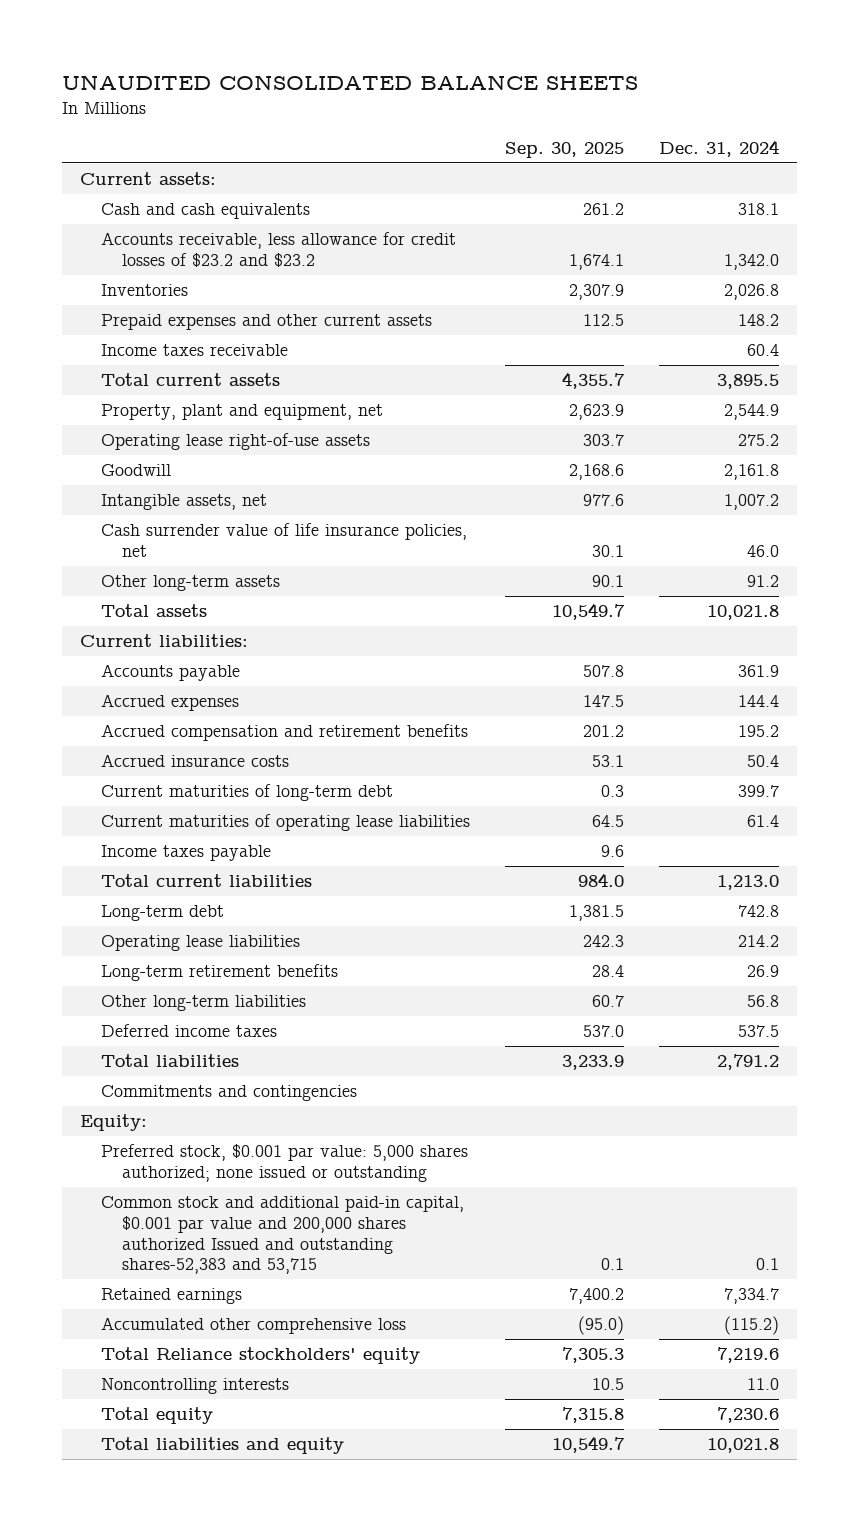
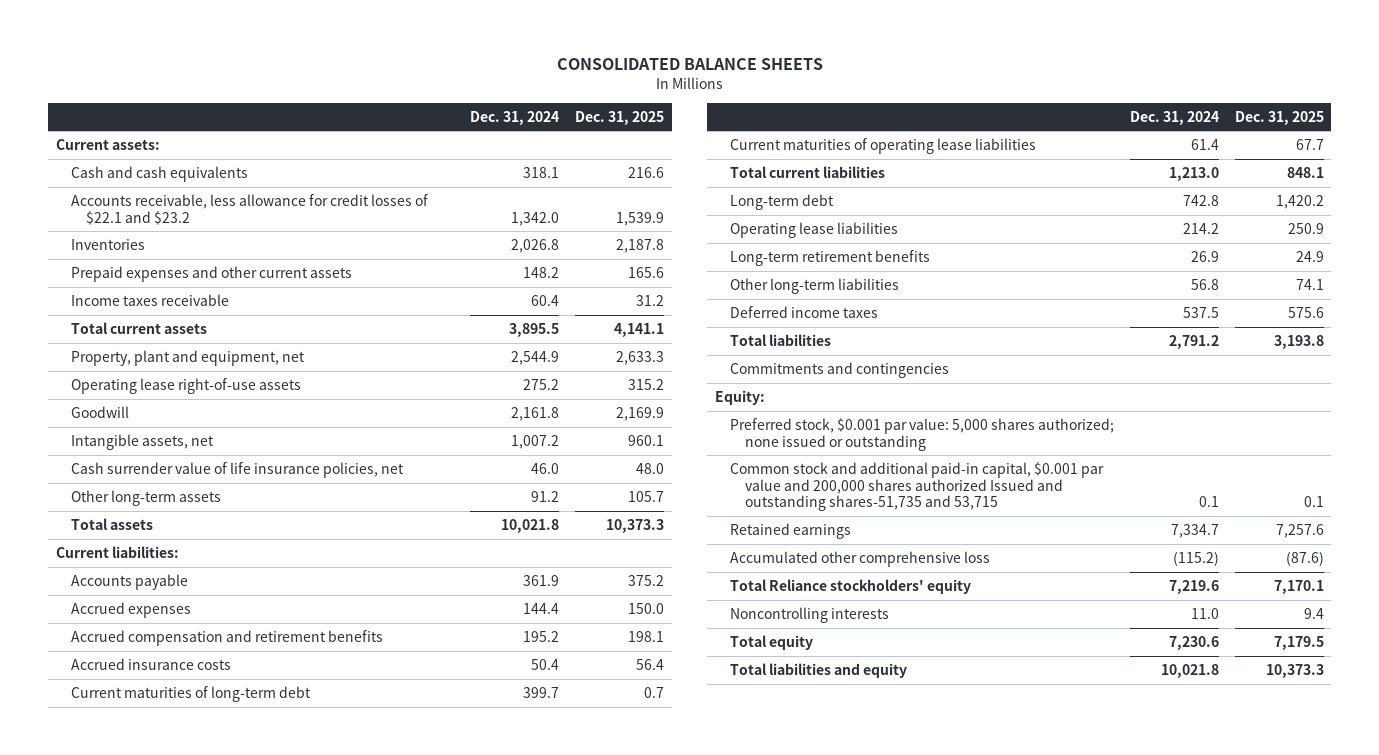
- UNAUDITED CONSOLIDATED BALANCE SHEETS
+ CONSOLIDATED BALANCE SHEETS
- | Sep. 30, 2025 | Dec. 31, 2024
+ | Dec. 31, 2024 | Dec. 31, 2025
- Accounts receivable, less allowance for credit losses of $23.2 and $23.2 | 1,674.1 | 1,342.0
+ Accounts receivable, less allowance for credit losses of $22.1 and $23.2 | 1,342.0 | 1,539.9
- Income taxes payable | 9.6 |
- Common stock and additional paid-in capital, $0.001 par value and 200,000 shares authorized Issued and outstanding shares-52,383 and 53,715 | 0.1 | 0.1
+ Common stock and additional paid-in capital, $0.001 par value and 200,000 shares authorized Issued and outstanding shares-51,735 and 53,715 | 0.1 | 0.1

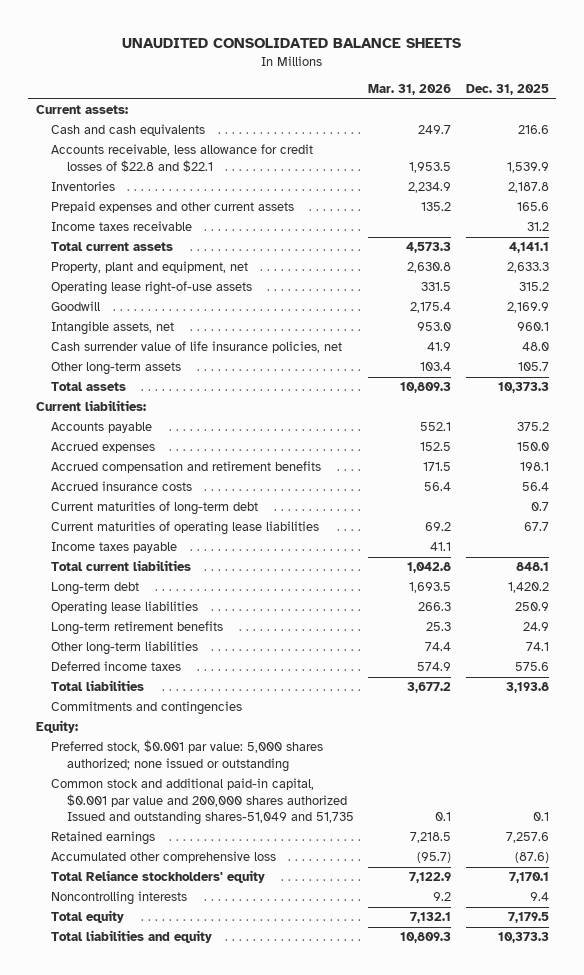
- CONSOLIDATED BALANCE SHEETS
+ UNAUDITED CONSOLIDATED BALANCE SHEETS
- | Dec. 31, 2024 | Dec. 31, 2025
+ | Mar. 31, 2026 | Dec. 31, 2025
- Accounts receivable, less allowance for credit losses of $22.1 and $23.2 | 1,342.0 | 1,539.9
+ Accounts receivable, less allowance for credit losses of $22.8 and $22.1 | 1,953.5 | 1,539.9
+ Income taxes payable | 41.1 |
- Common stock and additional paid-in capital, $0.001 par value and 200,000 shares authorized Issued and outstanding shares-51,735 and 53,715 | 0.1 | 0.1
+ Common stock and additional paid-in capital, $0.001 par value and 200,000 shares authorized Issued and outstanding shares-51,049 and 51,735 | 0.1 | 0.1

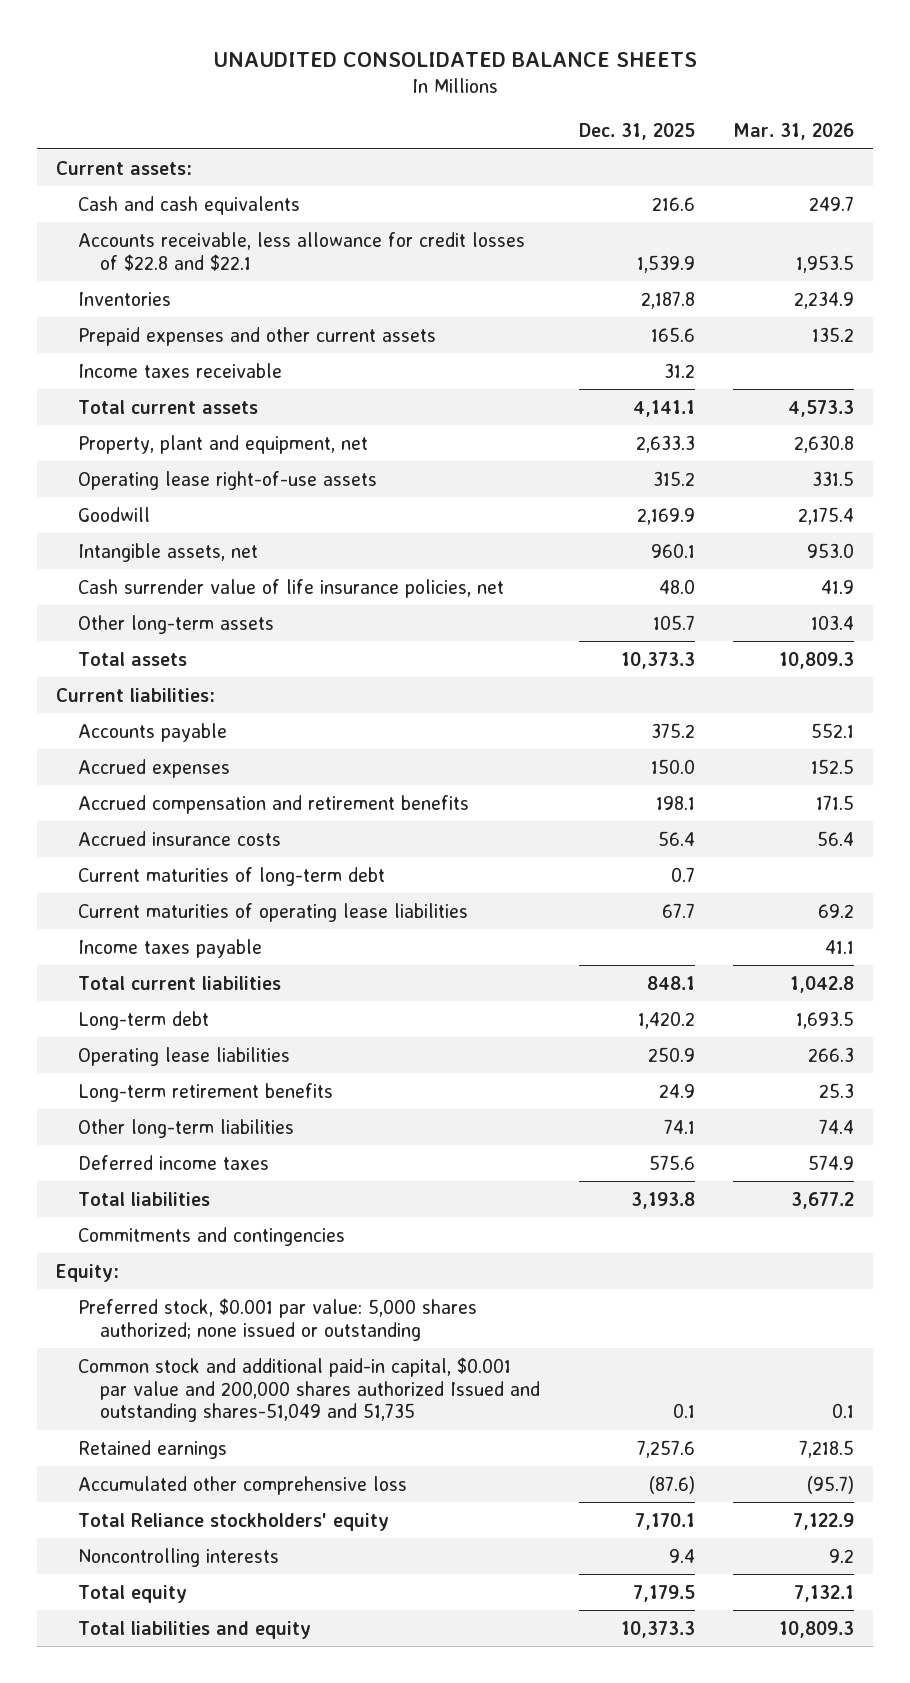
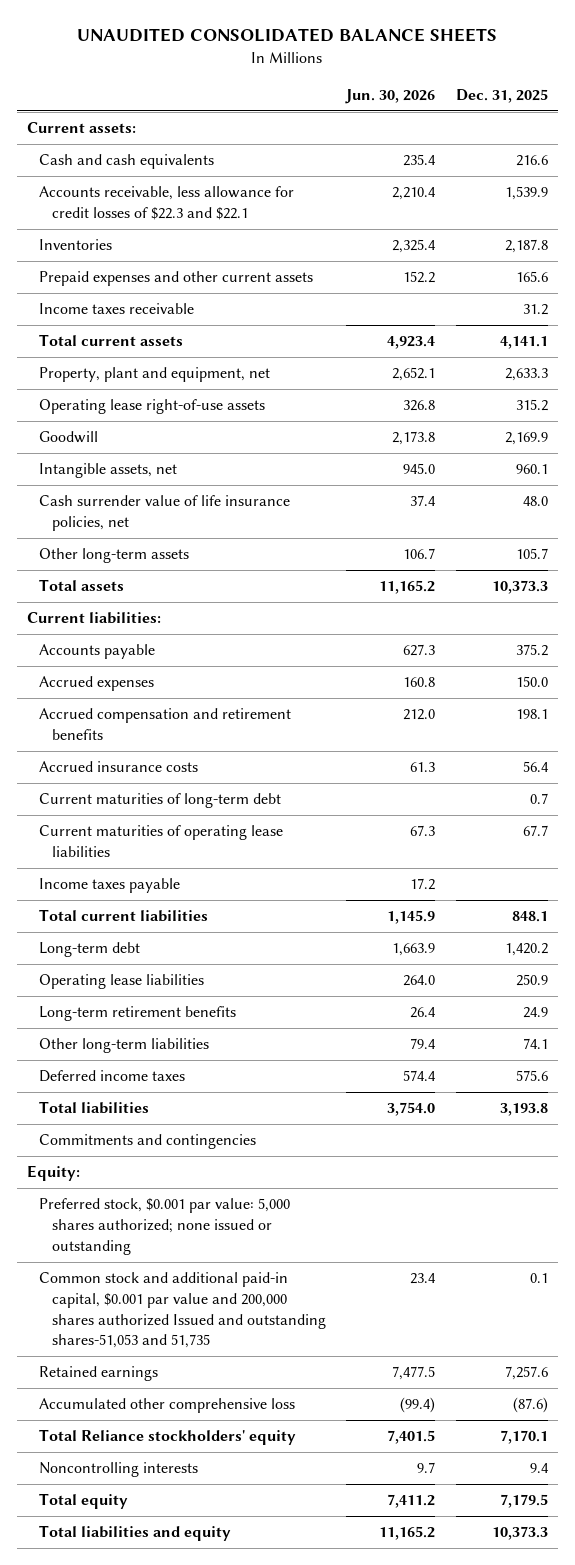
- | Dec. 31, 2025 | Mar. 31, 2026
+ | Jun. 30, 2026 | Dec. 31, 2025
- Accounts receivable, less allowance for credit losses of $22.8 and $22.1 | 1,539.9 | 1,953.5
+ Accounts receivable, less allowance for credit losses of $22.3 and $22.1 | 2,210.4 | 1,539.9
- Common stock and additional paid-in capital, $0.001 par value and 200,000 shares authorized Issued and outstanding shares-51,049 and 51,735 | 0.1 | 0.1
+ Common stock and additional paid-in capital, $0.001 par value and 200,000 shares authorized Issued and outstanding shares-51,053 and 51,735 | 23.4 | 0.1

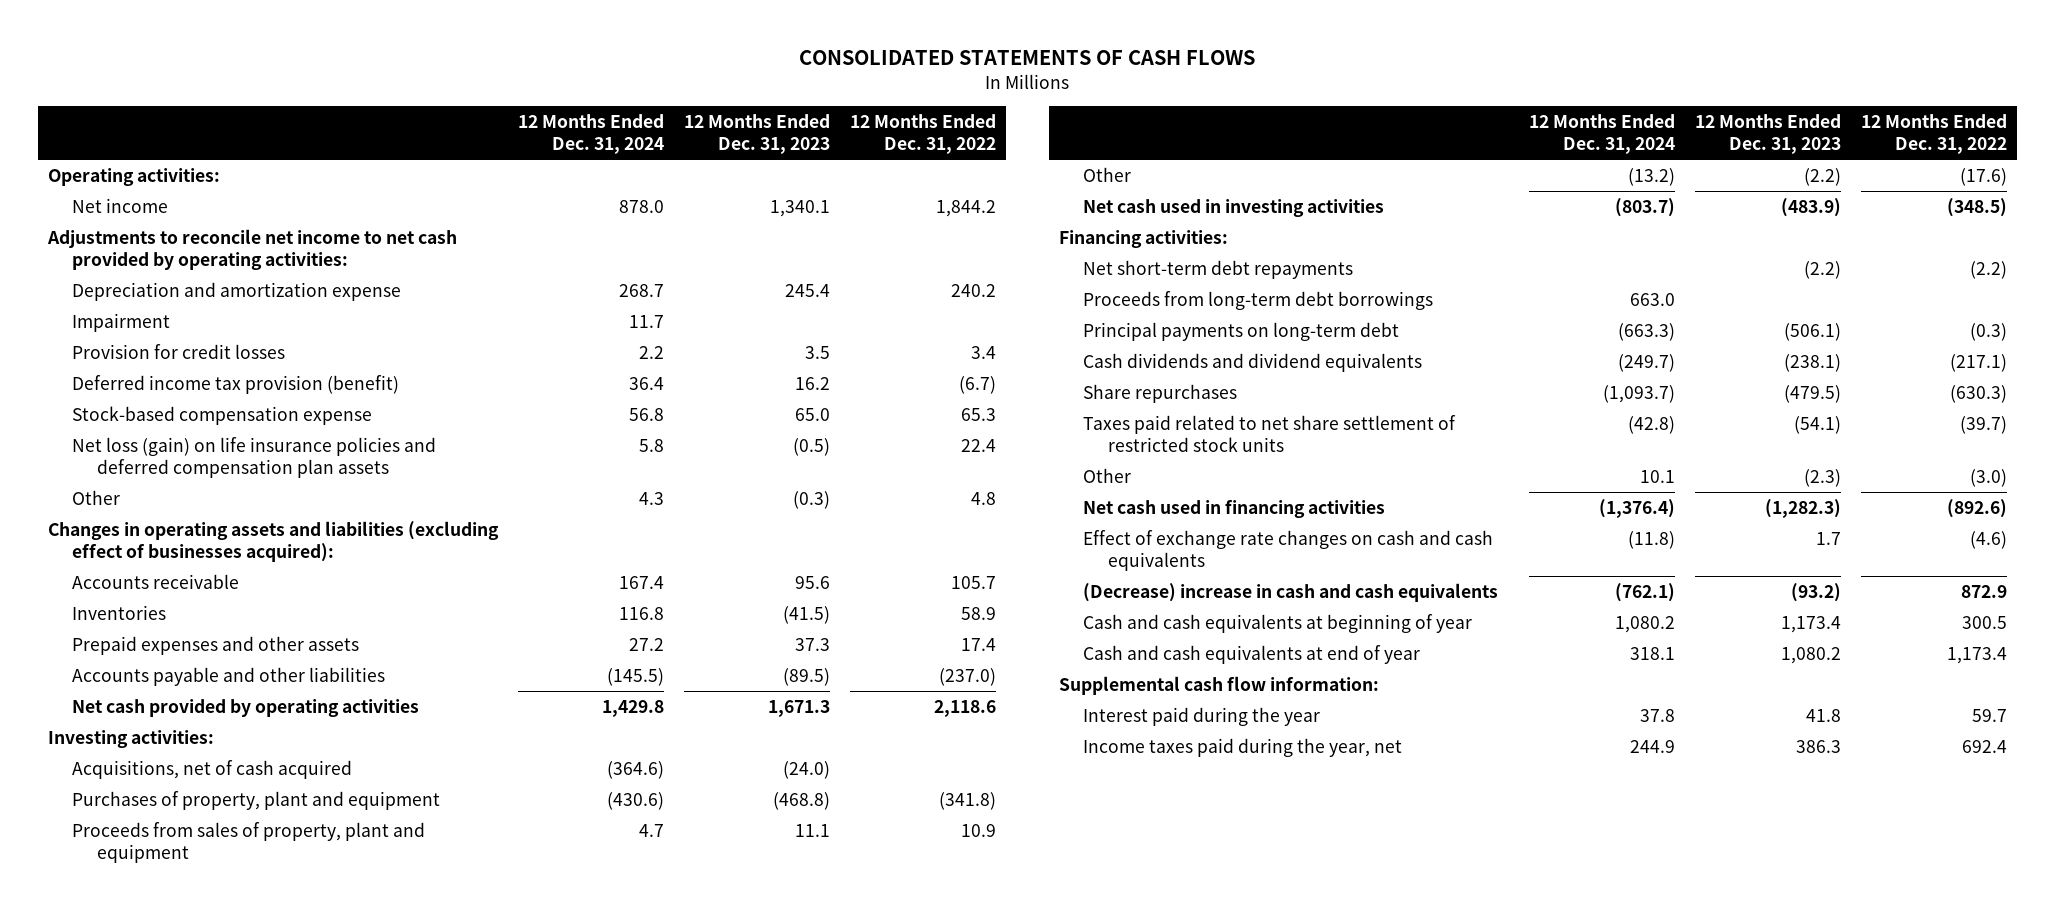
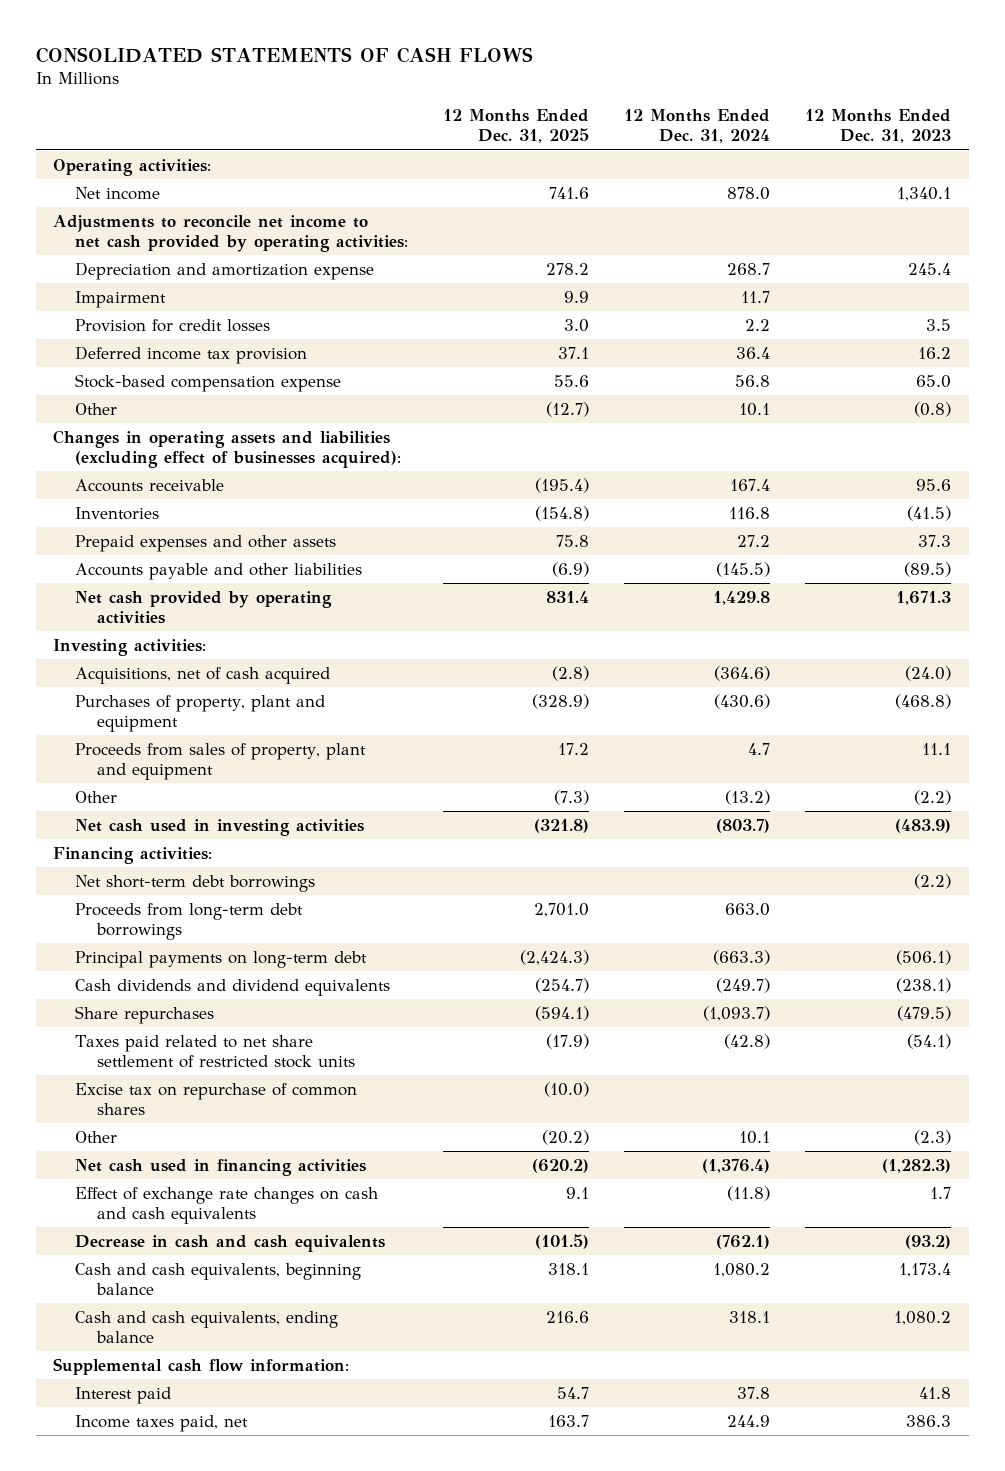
- | 12 Months Ended Dec. 31, 2024 | 12 Months Ended Dec. 31, 2023 | 12 Months Ended Dec. 31, 2022
+ | 12 Months Ended Dec. 31, 2025 | 12 Months Ended Dec. 31, 2024 | 12 Months Ended Dec. 31, 2023
- Deferred income tax provision (benefit) | 36.4 | 16.2 | (6.7)
+ Deferred income tax provision | 37.1 | 36.4 | 16.2
- Net loss (gain) on life insurance policies and deferred compensation plan assets | 5.8 | (0.5) | 22.4
- Other | 4.3 | (0.3) | 4.8
+ Other | (12.7) | 10.1 | (0.8)
- Net short-term debt repayments | | (2.2) | (2.2)
+ Net short-term debt borrowings | | | (2.2)
+ Excise tax on repurchase of common shares | (10.0) | |
- (Decrease) increase in cash and cash equivalents | (762.1) | (93.2) | 872.9
- Cash and cash equivalents at beginning of year | 1,080.2 | 1,173.4 | 300.5
- Cash and cash equivalents at end of year | 318.1 | 1,080.2 | 1,173.4
+ Decrease in cash and cash equivalents | (101.5) | (762.1) | (93.2)
+ Cash and cash equivalents, beginning balance | 318.1 | 1,080.2 | 1,173.4
+ Cash and cash equivalents, ending balance | 216.6 | 318.1 | 1,080.2
- Interest paid during the year | 37.8 | 41.8 | 59.7
- Income taxes paid during the year, net | 244.9 | 386.3 | 692.4
+ Interest paid | 54.7 | 37.8 | 41.8
+ Income taxes paid, net | 163.7 | 244.9 | 386.3

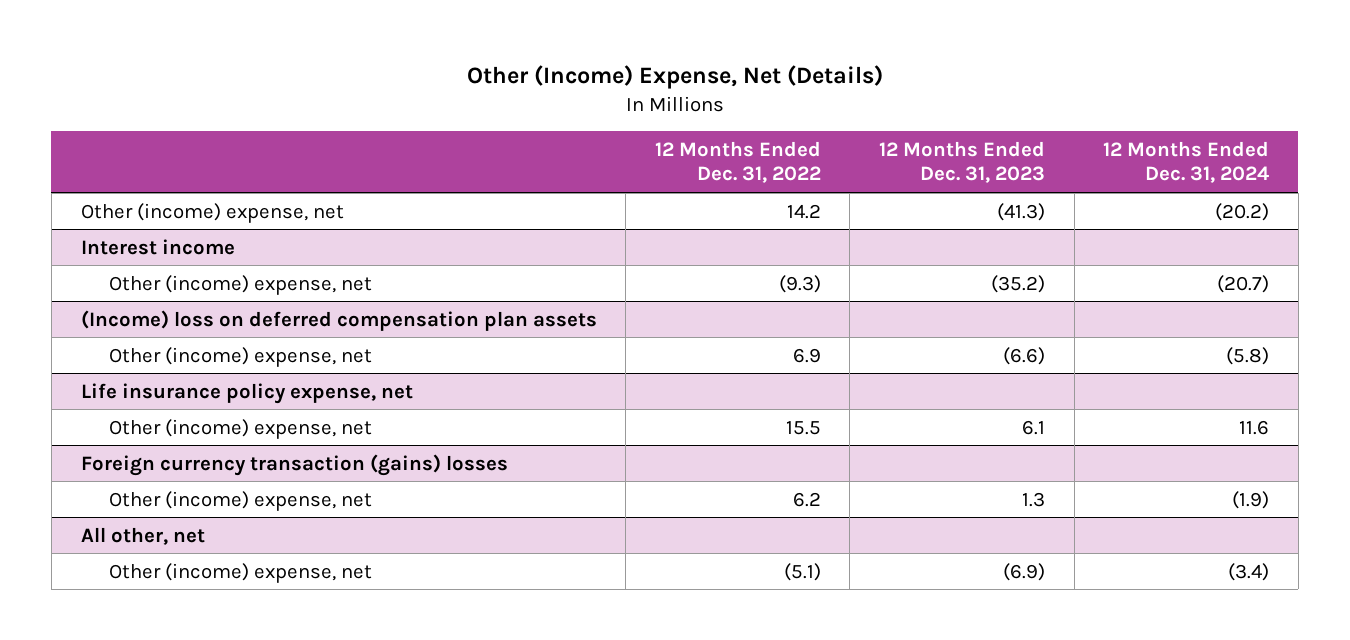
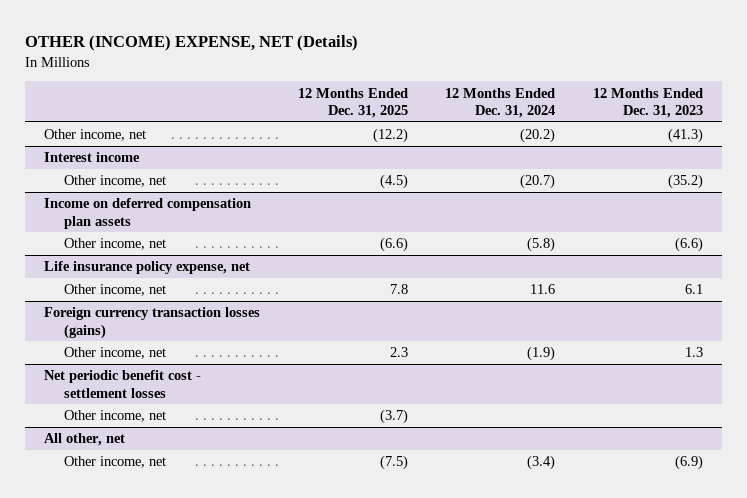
- Other (Income) Expense, Net (Details)
+ OTHER (INCOME) EXPENSE, NET (Details)
- | 12 Months Ended Dec. 31, 2022 | 12 Months Ended Dec. 31, 2023 | 12 Months Ended Dec. 31, 2024
+ | 12 Months Ended Dec. 31, 2025 | 12 Months Ended Dec. 31, 2024 | 12 Months Ended Dec. 31, 2023
- Other (income) expense, net | 14.2 | (41.3) | (20.2)
+ Other income, net | (12.2) | (20.2) | (41.3)
@ Interest income
- Other (income) expense, net | (9.3) | (35.2) | (20.7)
- (Income) loss on deferred compensation plan assets
- Other (income) expense, net | 6.9 | (6.6) | (5.8)
@ Interest income
+ Other income, net | (4.5) | (20.7) | (35.2)
+ Income on deferred compensation plan assets
+ Other income, net | (6.6) | (5.8) | (6.6)
@ Life insurance policy expense, net
- Other (income) expense, net | 15.5 | 6.1 | 11.6
- Foreign currency transaction (gains) losses
- Other (income) expense, net | 6.2 | 1.3 | (1.9)
@ Life insurance policy expense, net
+ Other income, net | 7.8 | 11.6 | 6.1
+ Foreign currency transaction losses (gains)
+ Other income, net | 2.3 | (1.9) | 1.3
+ Net periodic benefit cost - settlement losses
+ Other income, net | (3.7) | |
@ All other, net
- Other (income) expense, net | (5.1) | (6.9) | (3.4)
+ Other income, net | (7.5) | (3.4) | (6.9)

